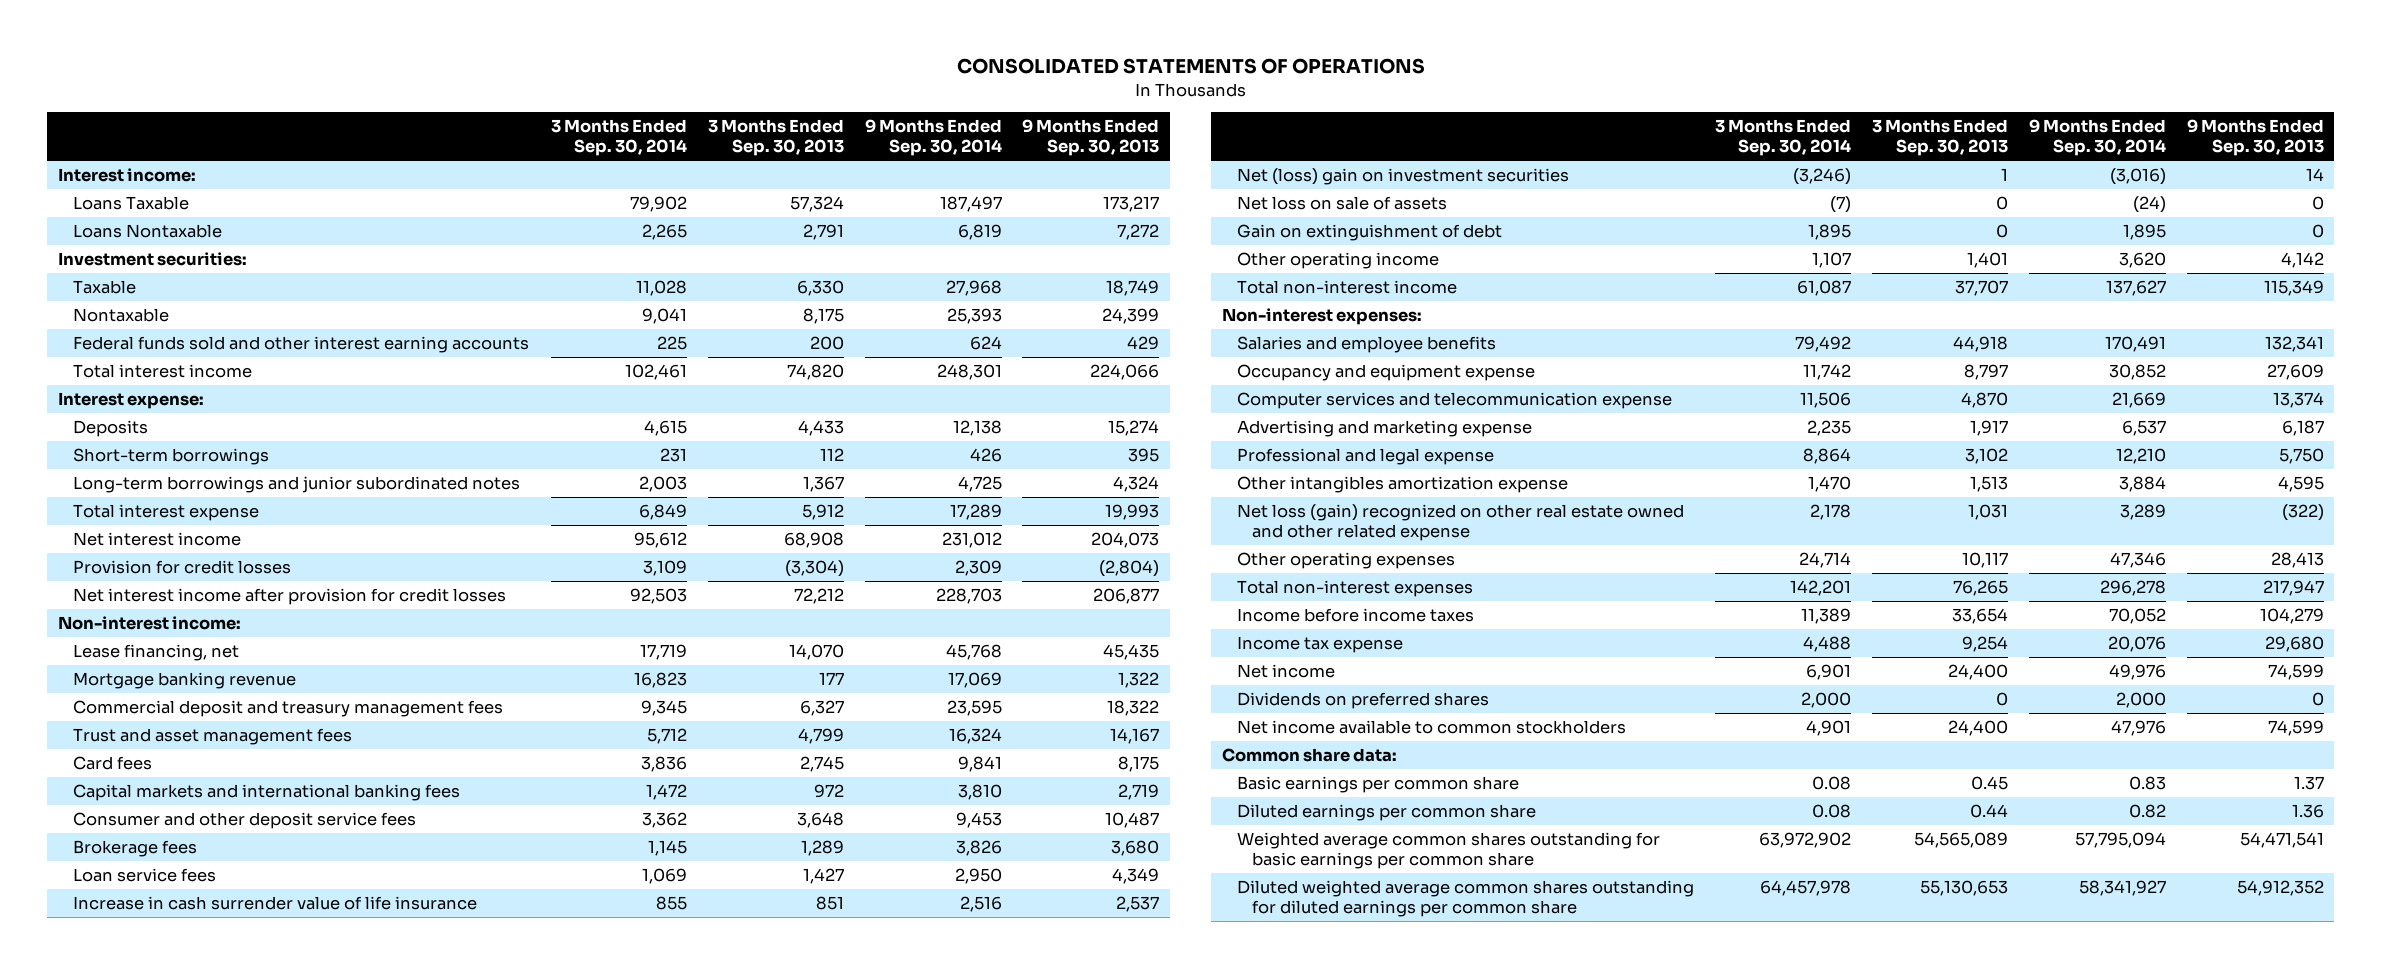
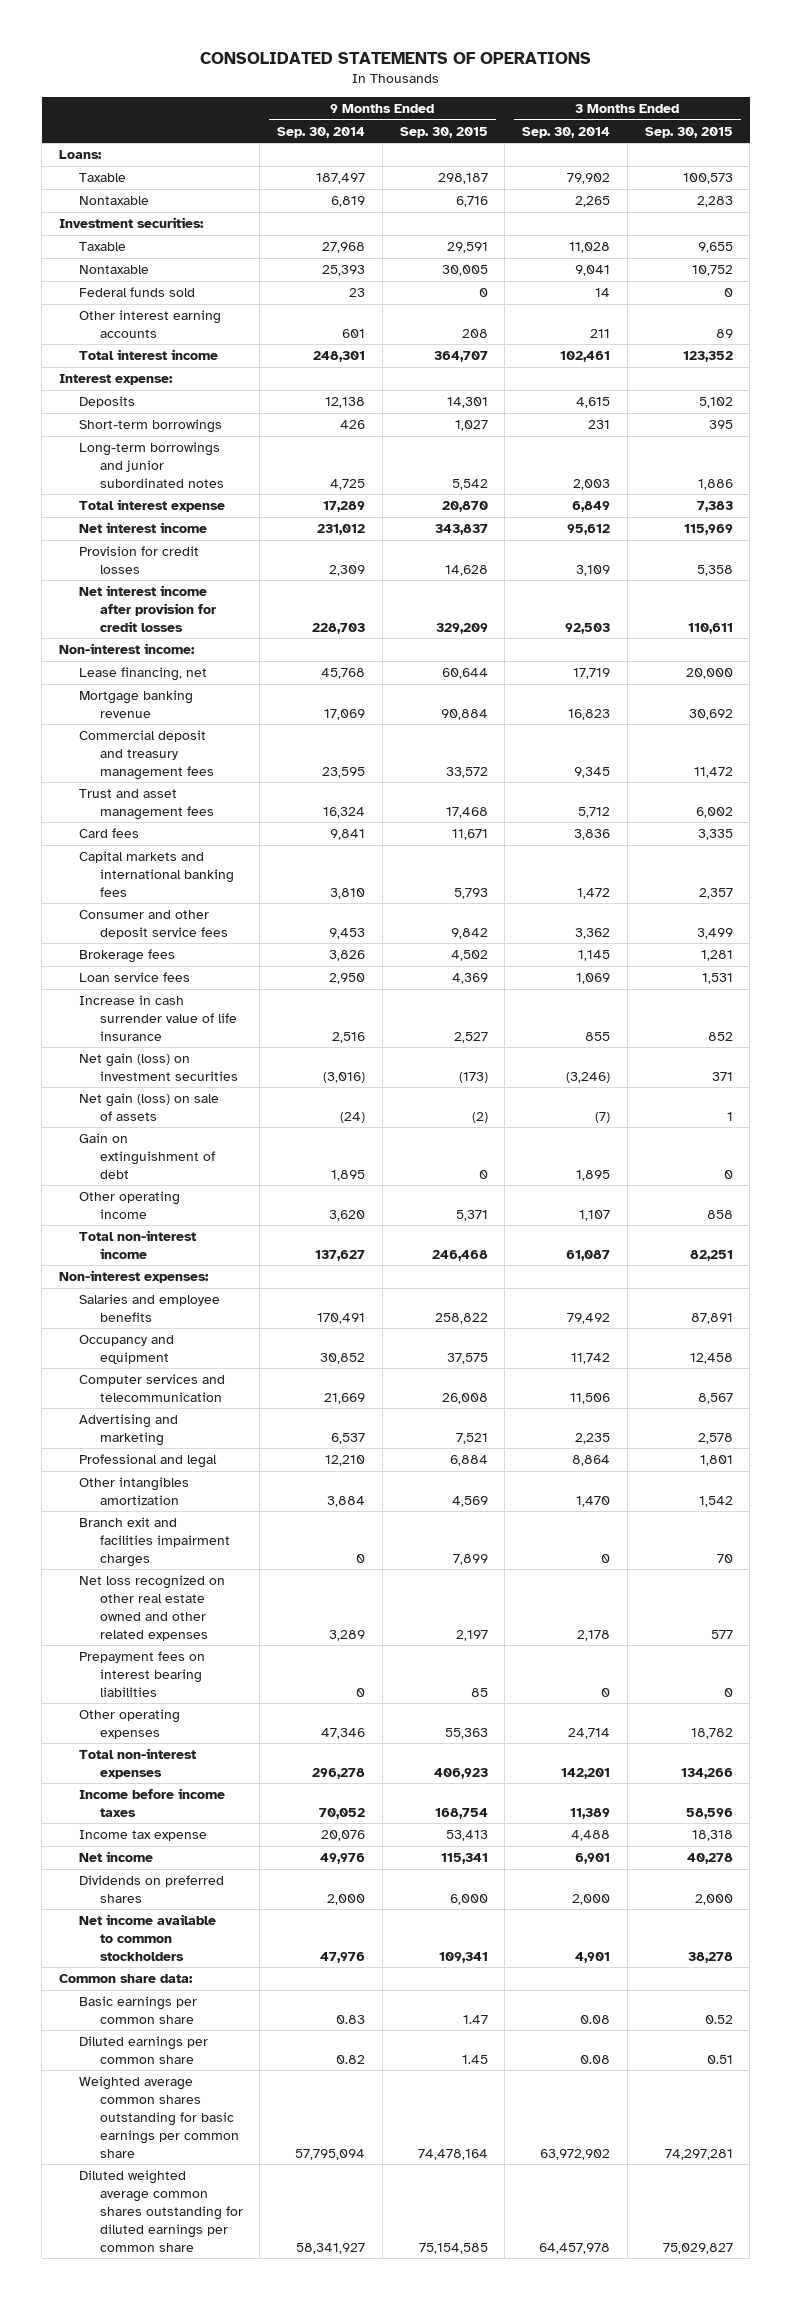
- | 3 Months Ended Sep. 30, 2014 | 3 Months Ended Sep. 30, 2013 | 9 Months Ended Sep. 30, 2014 | 9 Months Ended Sep. 30, 2013
+ | 9 Months Ended Sep. 30, 2014 | 9 Months Ended Sep. 30, 2015 | 3 Months Ended Sep. 30, 2014 | 3 Months Ended Sep. 30, 2015
- Interest income:
- Loans Taxable | 79,902 | 57,324 | 187,497 | 173,217
- Loans Nontaxable | 2,265 | 2,791 | 6,819 | 7,272
+ Loans:
+ Taxable | 187,497 | 298,187 | 79,902 | 100,573
+ Nontaxable | 6,819 | 6,716 | 2,265 | 2,283
- Federal funds sold and other interest earning accounts | 225 | 200 | 624 | 429
+ Federal funds sold | 23 | 0 | 14 | 0
+ Other interest earning accounts | 601 | 208 | 211 | 89
- Net (loss) gain on investment securities | (3,246) | 1 | (3,016) | 14
- Net loss on sale of assets | (7) | 0 | (24) | 0
+ Net gain (loss) on investment securities | (3,016) | (173) | (3,246) | 371
+ Net gain (loss) on sale of assets | (24) | (2) | (7) | 1
- Occupancy and equipment expense | 11,742 | 8,797 | 30,852 | 27,609
- Computer services and telecommunication expense | 11,506 | 4,870 | 21,669 | 13,374
- Advertising and marketing expense | 2,235 | 1,917 | 6,537 | 6,187
- Professional and legal expense | 8,864 | 3,102 | 12,210 | 5,750
- Other intangibles amortization expense | 1,470 | 1,513 | 3,884 | 4,595
- Net loss (gain) recognized on other real estate owned and other related expense | 2,178 | 1,031 | 3,289 | (322)
+ Occupancy and equipment | 30,852 | 37,575 | 11,742 | 12,458
+ Computer services and telecommunication | 21,669 | 26,008 | 11,506 | 8,567
+ Advertising and marketing | 6,537 | 7,521 | 2,235 | 2,578
+ Professional and legal | 12,210 | 6,884 | 8,864 | 1,801
+ Other intangibles amortization | 3,884 | 4,569 | 1,470 | 1,542
+ Branch exit and facilities impairment charges | 0 | 7,899 | 0 | 70
+ Net loss recognized on other real estate owned and other related expenses | 3,289 | 2,197 | 2,178 | 577
+ Prepayment fees on interest bearing liabilities | 0 | 85 | 0 | 0

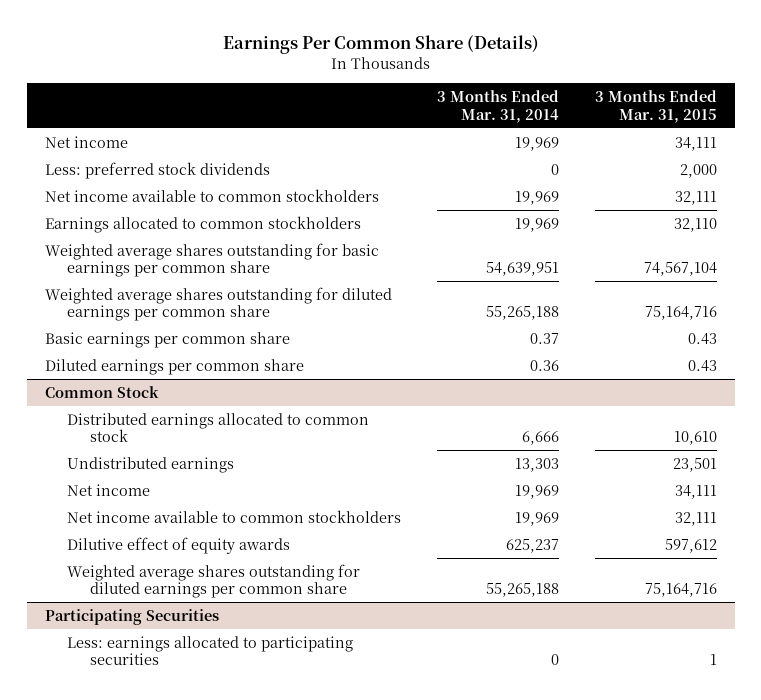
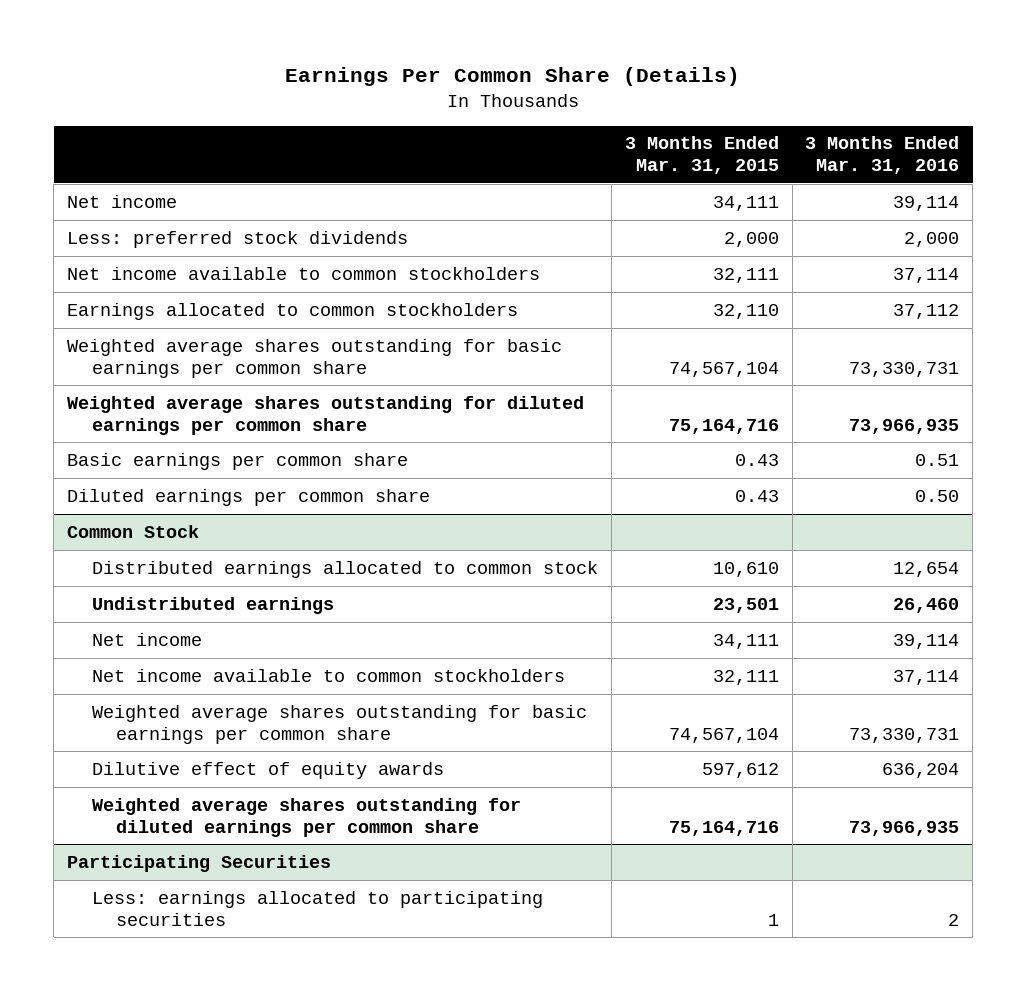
- | 3 Months Ended Mar. 31, 2014 | 3 Months Ended Mar. 31, 2015
+ | 3 Months Ended Mar. 31, 2015 | 3 Months Ended Mar. 31, 2016
@ Common Stock
+ Weighted average shares outstanding for basic earnings per common share | 74,567,104 | 73,330,731

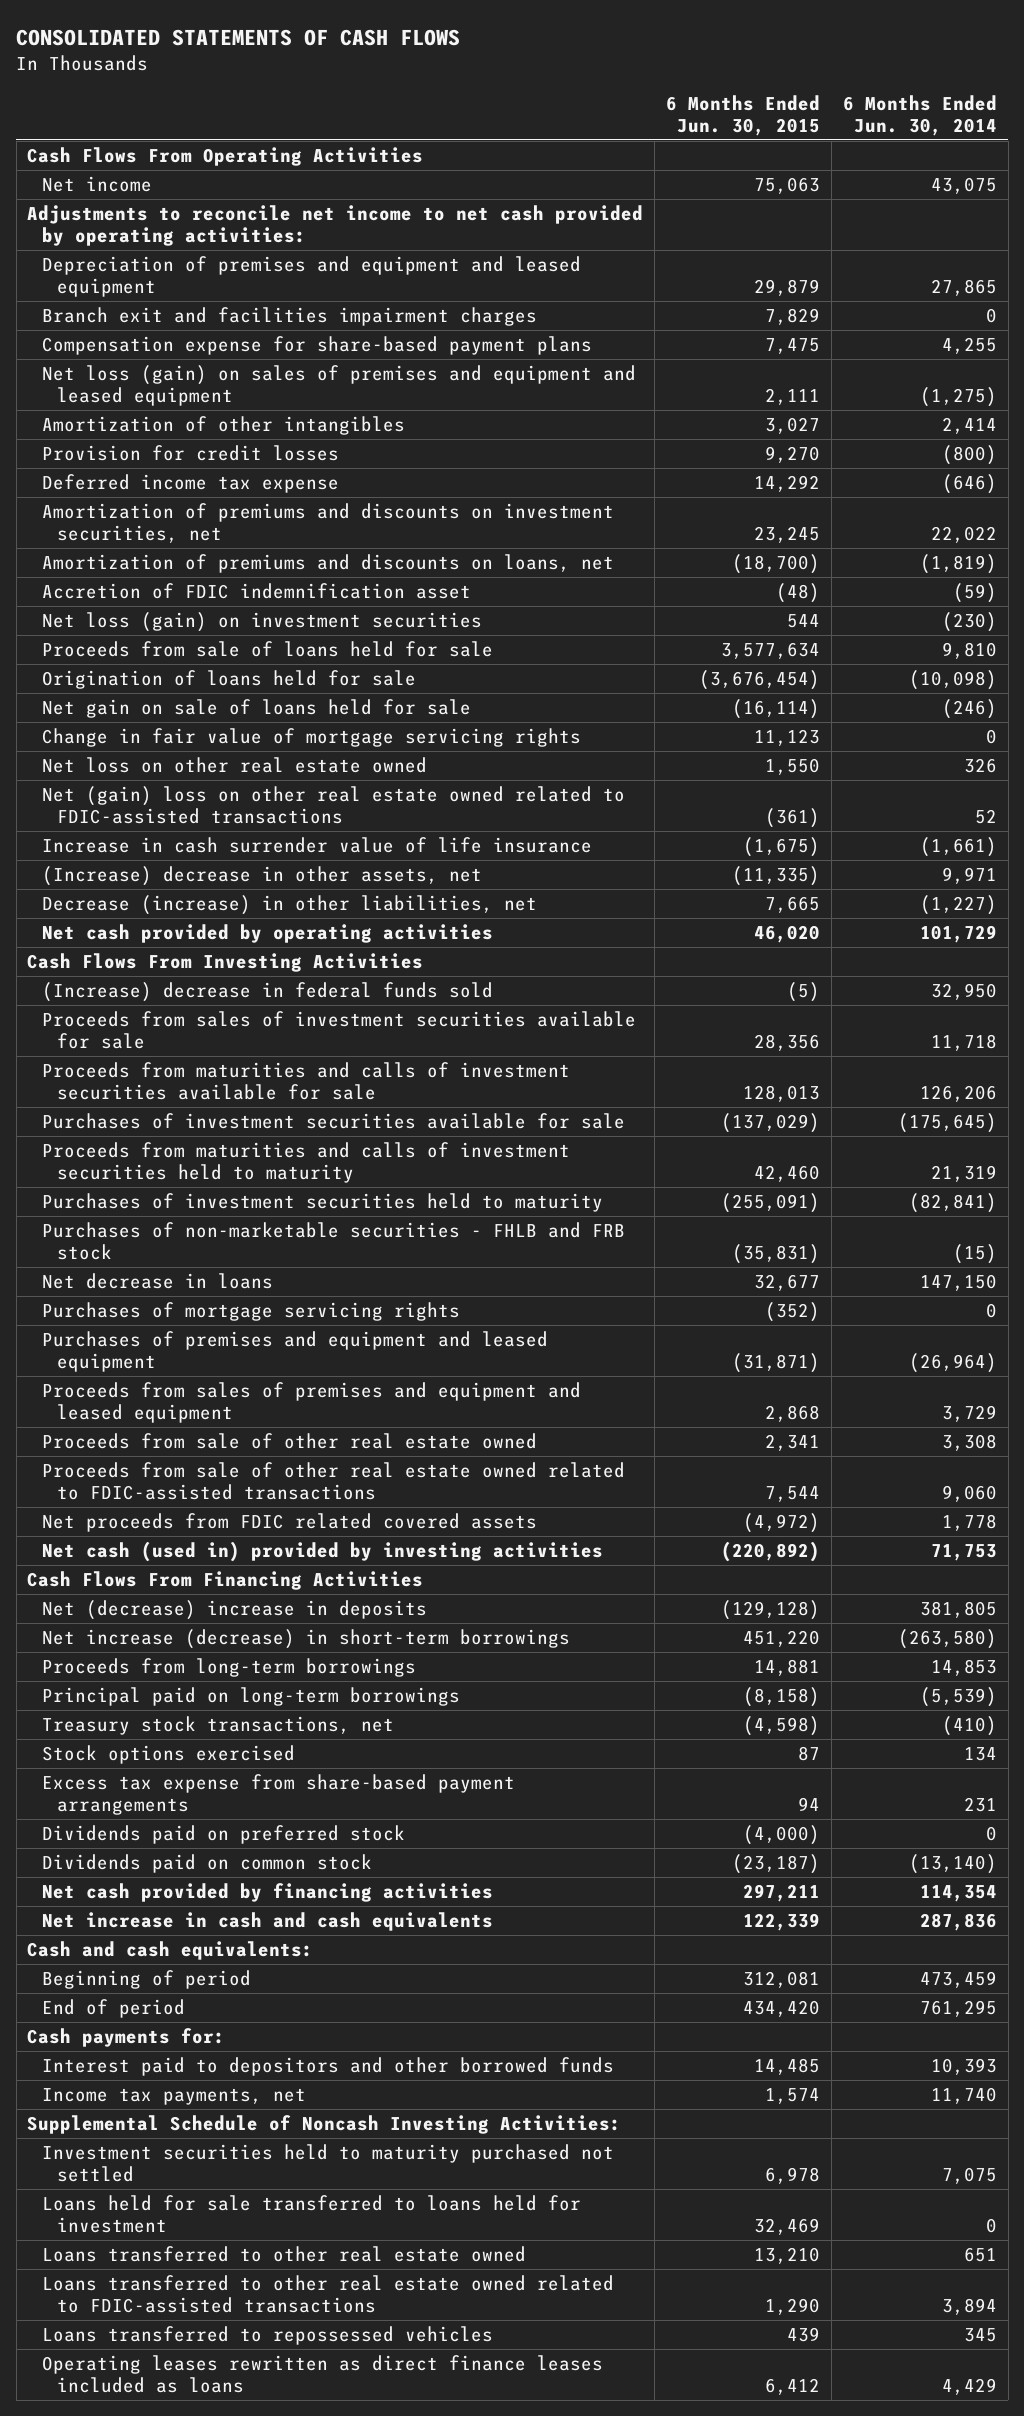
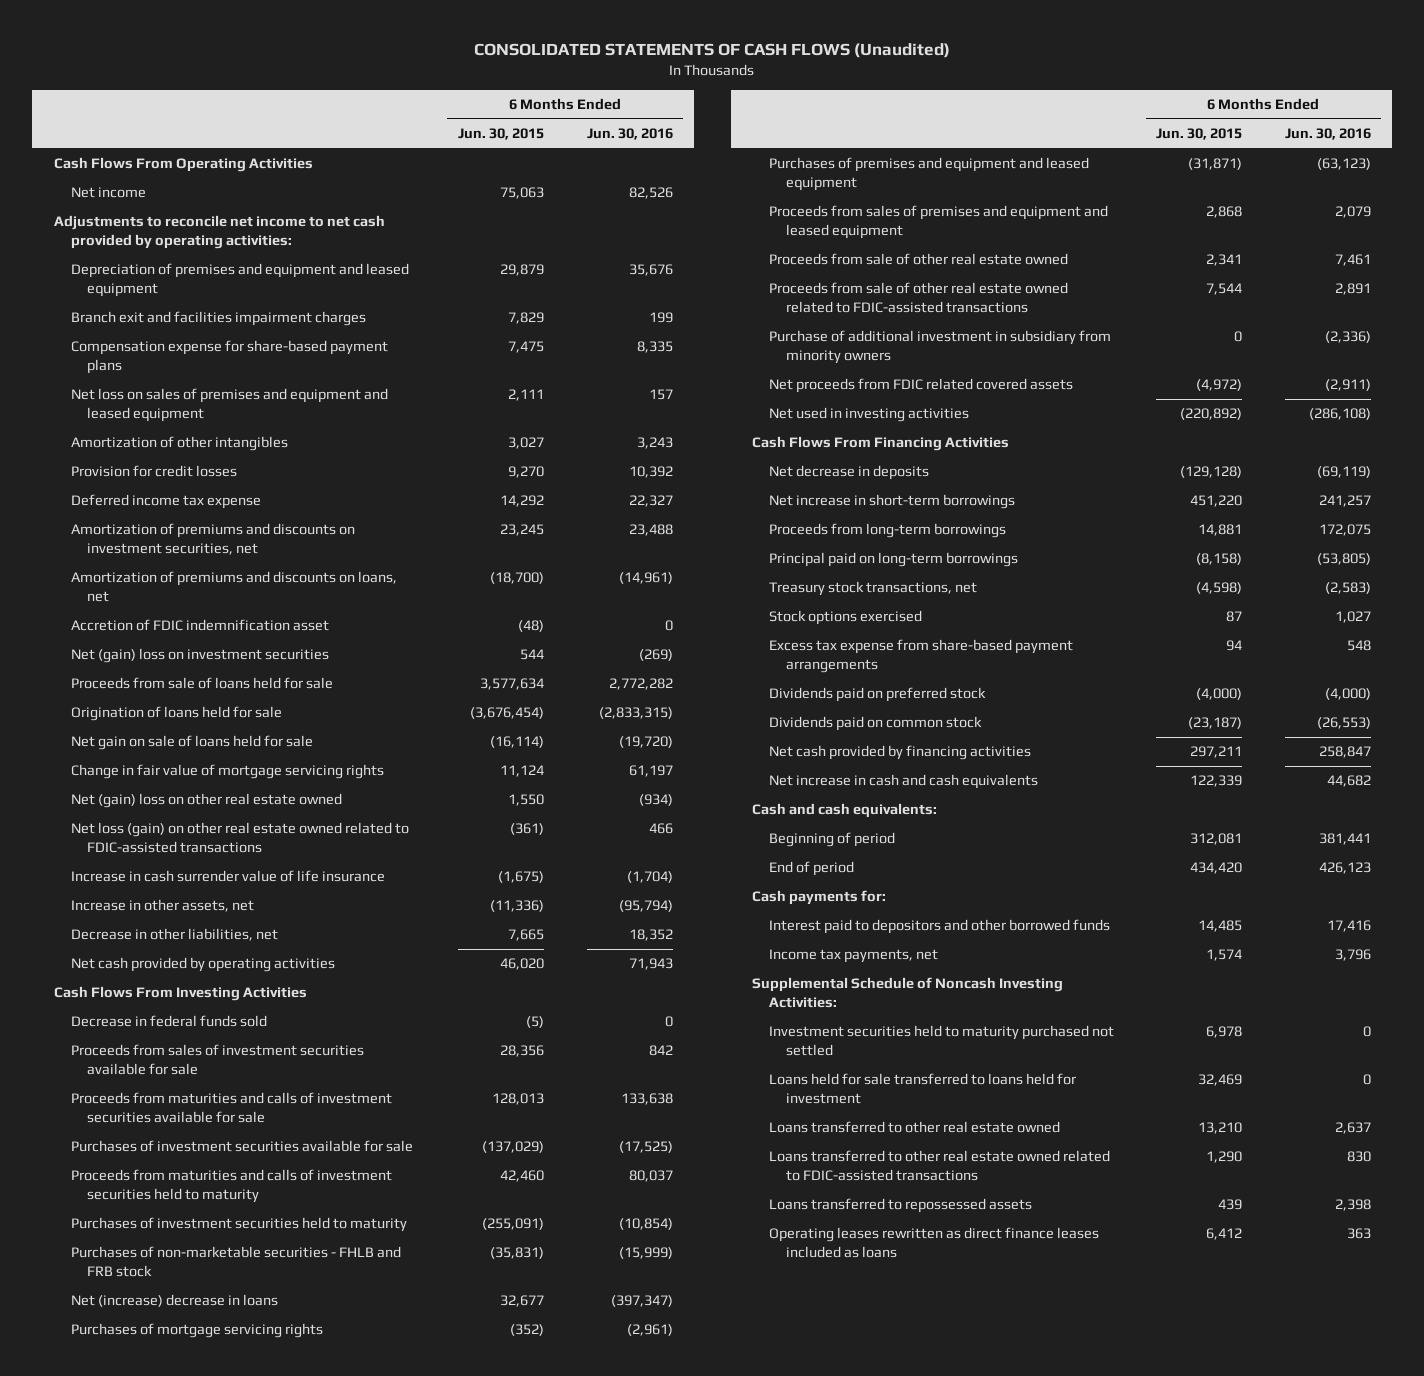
- CONSOLIDATED STATEMENTS OF CASH FLOWS
+ CONSOLIDATED STATEMENTS OF CASH FLOWS (Unaudited)
- | 6 Months Ended Jun. 30, 2015 | 6 Months Ended Jun. 30, 2014
+ | 6 Months Ended Jun. 30, 2015 | 6 Months Ended Jun. 30, 2016
- Net loss (gain) on sales of premises and equipment and leased equipment | 2,111 | (1,275)
+ Net loss on sales of premises and equipment and leased equipment | 2,111 | 157
- Net loss (gain) on investment securities | 544 | (230)
+ Net (gain) loss on investment securities | 544 | (269)
- Change in fair value of mortgage servicing rights | 11,123 | 0
- Net loss on other real estate owned | 1,550 | 326
- Net (gain) loss on other real estate owned related to FDIC-assisted transactions | (361) | 52
+ Change in fair value of mortgage servicing rights | 11,124 | 61,197
+ Net (gain) loss on other real estate owned | 1,550 | (934)
+ Net loss (gain) on other real estate owned related to FDIC-assisted transactions | (361) | 466
- (Increase) decrease in other assets, net | (11,335) | 9,971
- Decrease (increase) in other liabilities, net | 7,665 | (1,227)
+ Increase in other assets, net | (11,336) | (95,794)
+ Decrease in other liabilities, net | 7,665 | 18,352
- (Increase) decrease in federal funds sold | (5) | 32,950
+ Decrease in federal funds sold | (5) | 0
- Net decrease in loans | 32,677 | 147,150
+ Net (increase) decrease in loans | 32,677 | (397,347)
+ Purchase of additional investment in subsidiary from minority owners | 0 | (2,336)
- Net cash (used in) provided by investing activities | (220,892) | 71,753
+ Net used in investing activities | (220,892) | (286,108)
- Net (decrease) increase in deposits | (129,128) | 381,805
- Net increase (decrease) in short-term borrowings | 451,220 | (263,580)
+ Net decrease in deposits | (129,128) | (69,119)
+ Net increase in short-term borrowings | 451,220 | 241,257
- Loans transferred to repossessed vehicles | 439 | 345
+ Loans transferred to repossessed assets | 439 | 2,398

